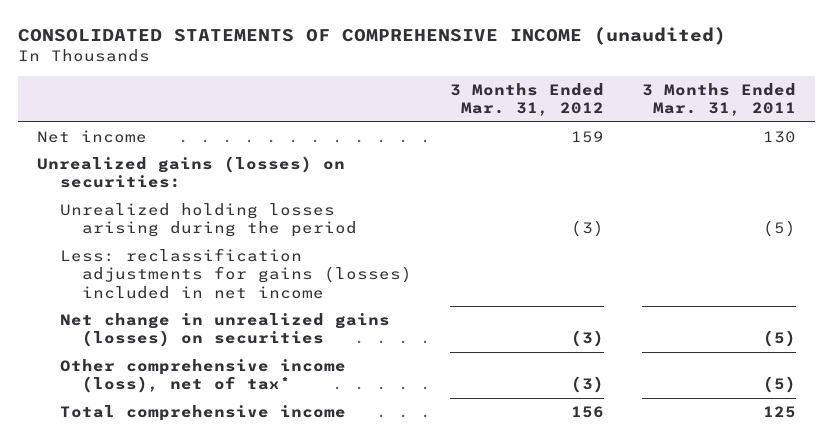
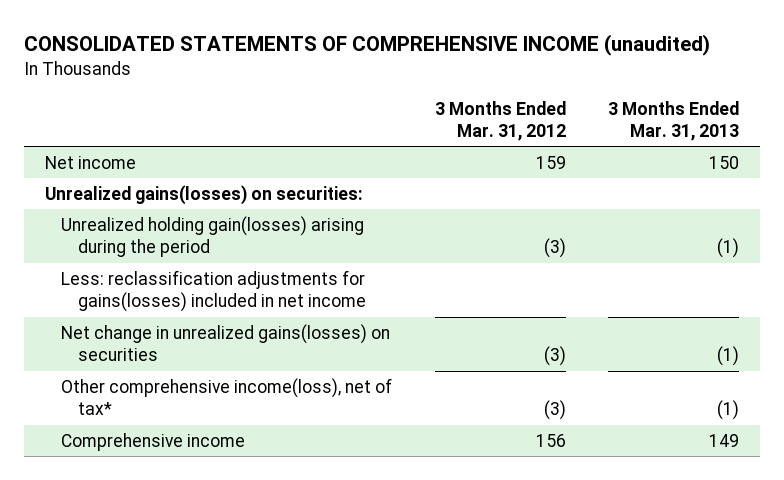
- | 3 Months Ended Mar. 31, 2012 | 3 Months Ended Mar. 31, 2011
+ | 3 Months Ended Mar. 31, 2012 | 3 Months Ended Mar. 31, 2013
- Unrealized gains (losses) on securities:
- Unrealized holding losses arising during the period | (3) | (5)
- Less: reclassification adjustments for gains (losses) included in net income
- Net change in unrealized gains (losses) on securities | (3) | (5)
- Other comprehensive income (loss), net of tax* | (3) | (5)
- Total comprehensive income | 156 | 125
+ Unrealized gains(losses) on securities:
+ Unrealized holding gain(losses) arising during the period | (3) | (1)
+ Less: reclassification adjustments for gains(losses) included in net income
+ Net change in unrealized gains(losses) on securities | (3) | (1)
+ Other comprehensive income(loss), net of tax* | (3) | (1)
+ Comprehensive income | 156 | 149

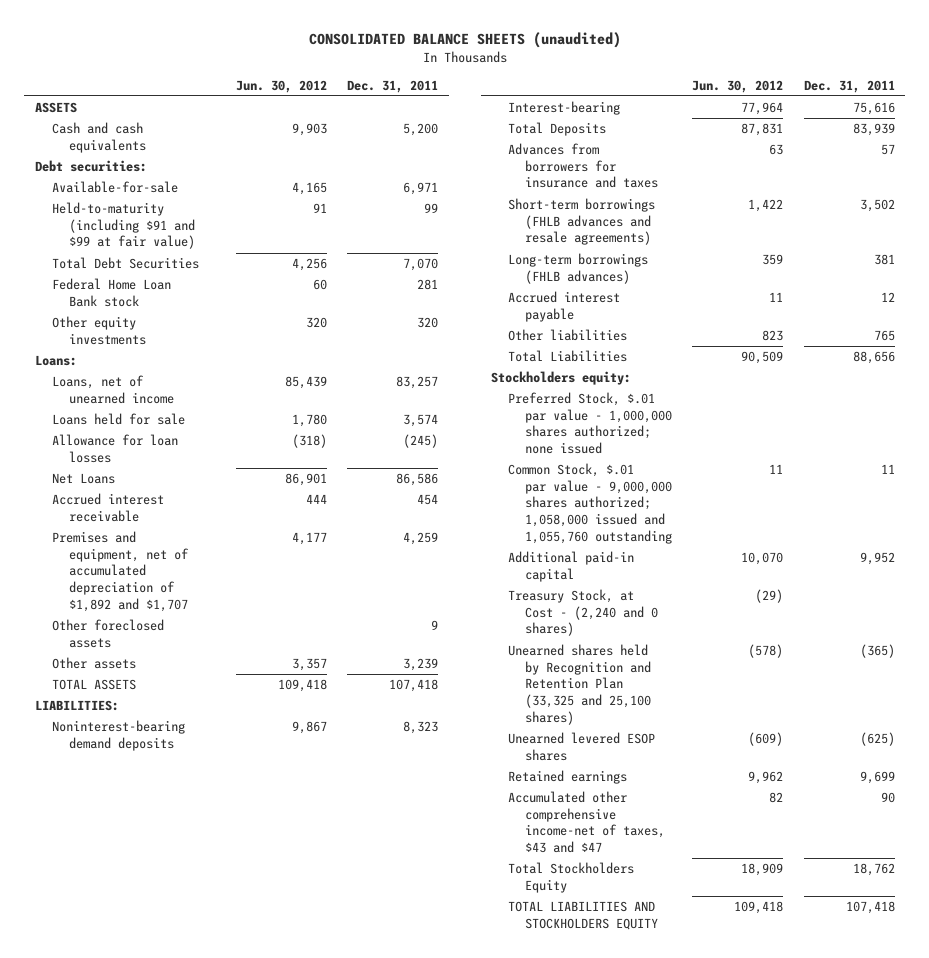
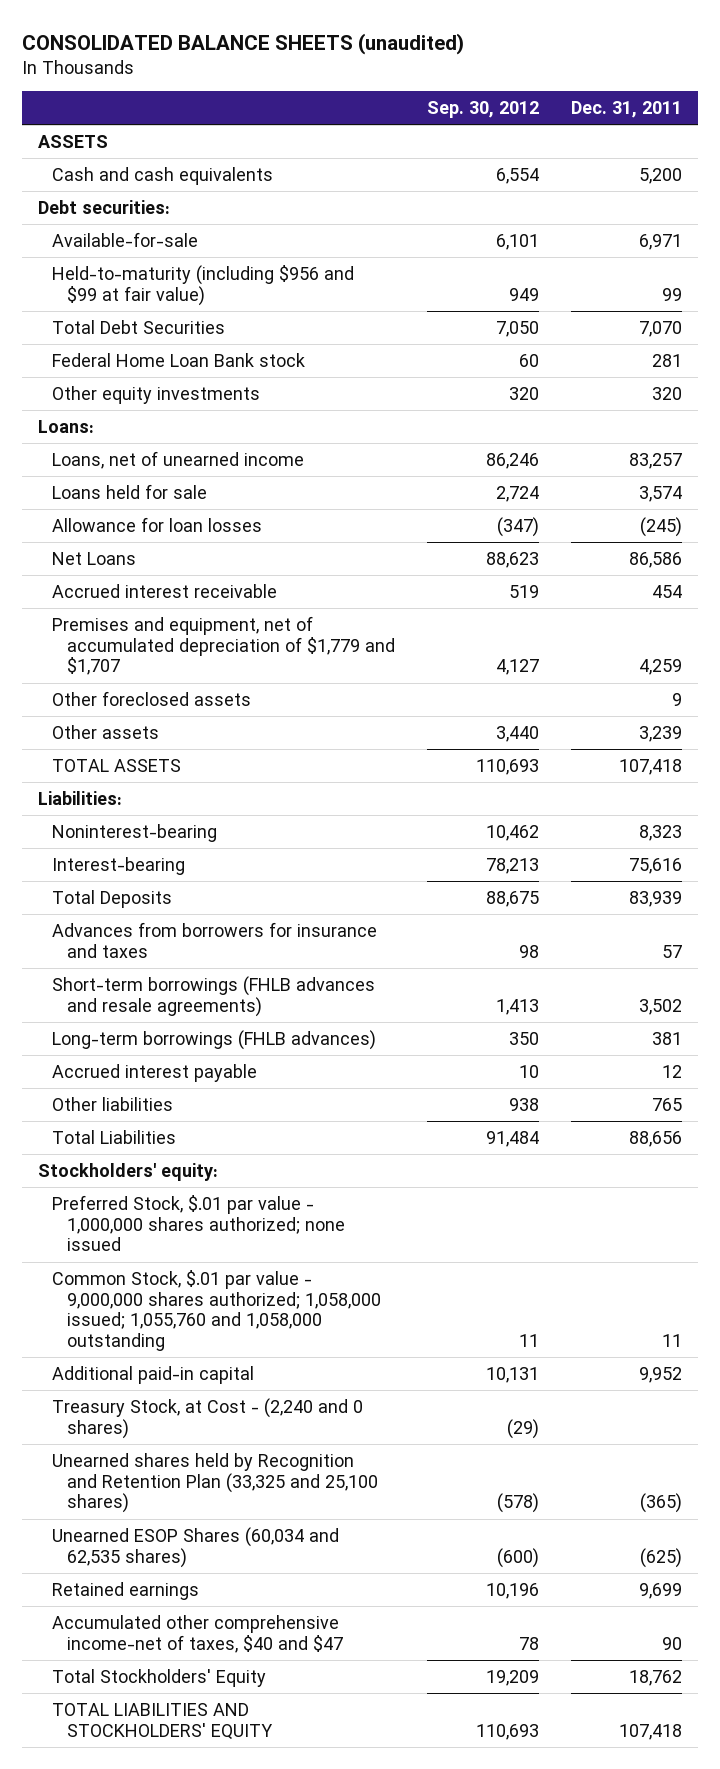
- | Jun. 30, 2012 | Dec. 31, 2011
+ | Sep. 30, 2012 | Dec. 31, 2011
- Held-to-maturity (including $91 and $99 at fair value) | 91 | 99
+ Held-to-maturity (including $956 and $99 at fair value) | 949 | 99
- Premises and equipment, net of accumulated depreciation of $1,892 and $1,707 | 4,177 | 4,259
+ Premises and equipment, net of accumulated depreciation of $1,779 and $1,707 | 4,127 | 4,259
- LIABILITIES:
- Noninterest-bearing demand deposits | 9,867 | 8,323
+ Liabilities:
+ Noninterest-bearing | 10,462 | 8,323
- Stockholders equity:
+ Stockholders' equity:
- Common Stock, $.01 par value - 9,000,000 shares authorized; 1,058,000 issued and 1,055,760 outstanding | 11 | 11
+ Common Stock, $.01 par value - 9,000,000 shares authorized; 1,058,000 issued; 1,055,760 and 1,058,000 outstanding | 11 | 11
- Unearned levered ESOP shares | (609) | (625)
+ Unearned ESOP Shares (60,034 and 62,535 shares) | (600) | (625)
- Accumulated other comprehensive income-net of taxes, $43 and $47 | 82 | 90
- Total Stockholders Equity | 18,909 | 18,762
- TOTAL LIABILITIES AND STOCKHOLDERS EQUITY | 109,418 | 107,418
+ Accumulated other comprehensive income-net of taxes, $40 and $47 | 78 | 90
+ Total Stockholders' Equity | 19,209 | 18,762
+ TOTAL LIABILITIES AND STOCKHOLDERS' EQUITY | 110,693 | 107,418

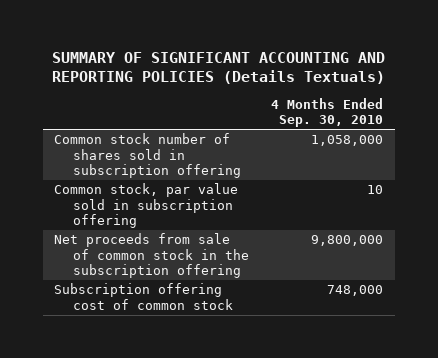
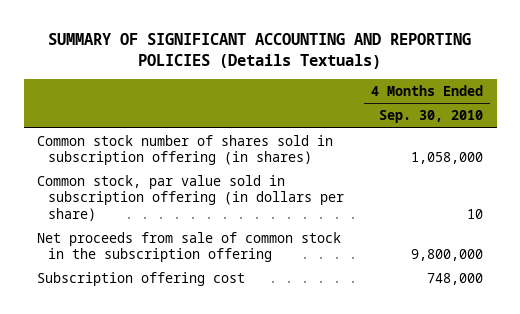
- Common stock number of shares sold in subscription offering | 1,058,000
- Common stock, par value sold in subscription offering | 10
+ Common stock number of shares sold in subscription offering (in shares) | 1,058,000
+ Common stock, par value sold in subscription offering (in dollars per share) | 10
- Subscription offering cost of common stock | 748,000
+ Subscription offering cost | 748,000

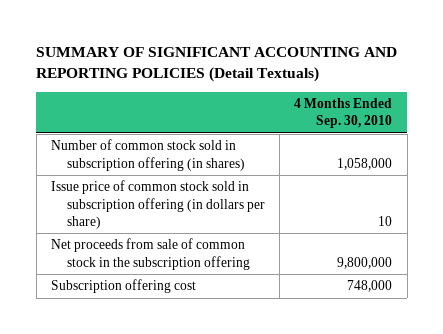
- SUMMARY OF SIGNIFICANT ACCOUNTING AND REPORTING POLICIES (Details Textuals)
+ SUMMARY OF SIGNIFICANT ACCOUNTING AND REPORTING POLICIES (Detail Textuals)
- Common stock number of shares sold in subscription offering (in shares) | 1,058,000
- Common stock, par value sold in subscription offering (in dollars per share) | 10
+ Number of common stock sold in subscription offering (in shares) | 1,058,000
+ Issue price of common stock sold in subscription offering (in dollars per share) | 10

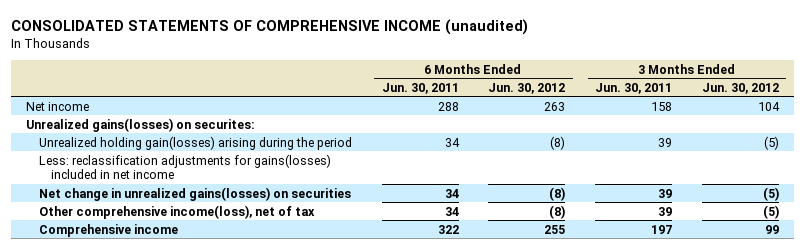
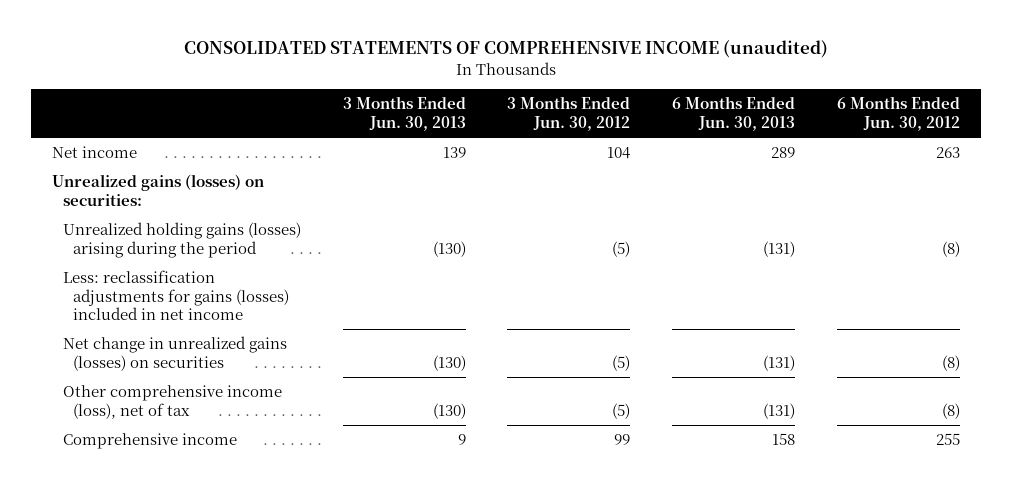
- | 6 Months Ended Jun. 30, 2011 | 6 Months Ended Jun. 30, 2012 | 3 Months Ended Jun. 30, 2011 | 3 Months Ended Jun. 30, 2012
+ | 3 Months Ended Jun. 30, 2013 | 3 Months Ended Jun. 30, 2012 | 6 Months Ended Jun. 30, 2013 | 6 Months Ended Jun. 30, 2012
- Unrealized gains(losses) on securites:
- Unrealized holding gain(losses) arising during the period | 34 | (8) | 39 | (5)
- Less: reclassification adjustments for gains(losses) included in net income
- Net change in unrealized gains(losses) on securities | 34 | (8) | 39 | (5)
- Other comprehensive income(loss), net of tax | 34 | (8) | 39 | (5)
+ Unrealized gains (losses) on securities:
+ Unrealized holding gains (losses) arising during the period | (130) | (5) | (131) | (8)
+ Less: reclassification adjustments for gains (losses) included in net income
+ Net change in unrealized gains (losses) on securities | (130) | (5) | (131) | (8)
+ Other comprehensive income (loss), net of tax | (130) | (5) | (131) | (8)

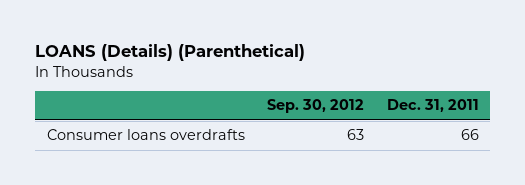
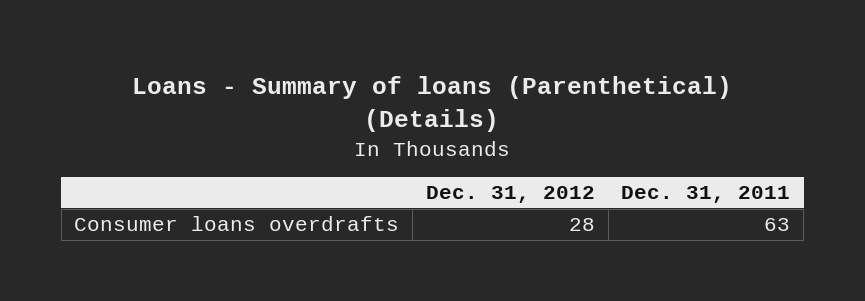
- LOANS (Details) (Parenthetical)
+ Loans - Summary of loans (Parenthetical) (Details)
- | Sep. 30, 2012 | Dec. 31, 2011
+ | Dec. 31, 2012 | Dec. 31, 2011
- Consumer loans overdrafts | 63 | 66
+ Consumer loans overdrafts | 28 | 63

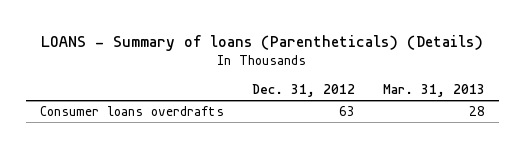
- Loans - Summary of loans (Parenthetical) (Details)
+ LOANS - Summary of loans (Parentheticals) (Details)
- | Dec. 31, 2012 | Dec. 31, 2011
+ | Dec. 31, 2012 | Mar. 31, 2013
- Consumer loans overdrafts | 28 | 63
+ Consumer loans overdrafts | 63 | 28

